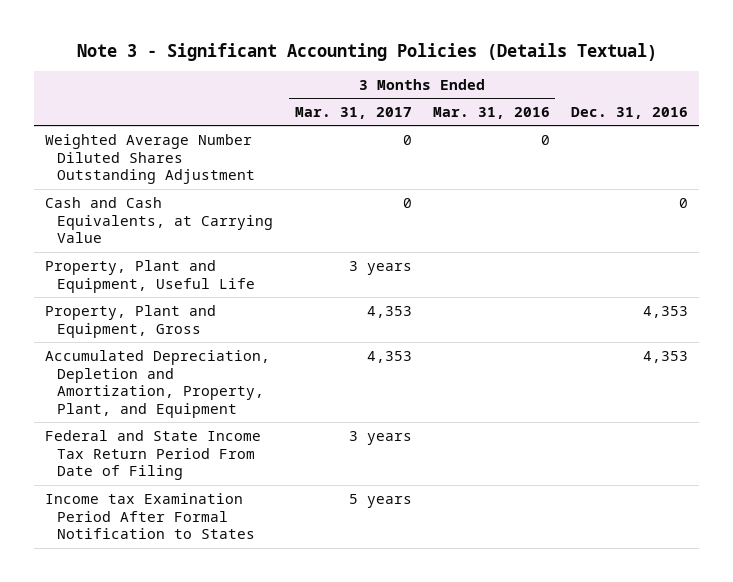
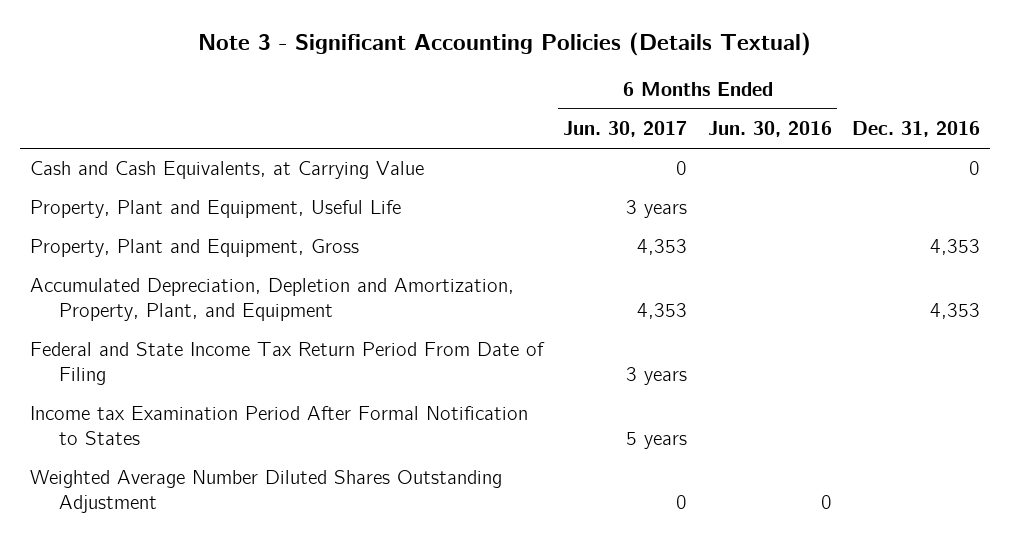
- | 3 Months Ended Mar. 31, 2017 | 3 Months Ended Mar. 31, 2016 | Dec. 31, 2016
+ | 6 Months Ended Jun. 30, 2017 | 6 Months Ended Jun. 30, 2016 | Dec. 31, 2016
moved down: Weighted Average Number Diluted Shares Outstanding Adjustment | 0 | 0 |

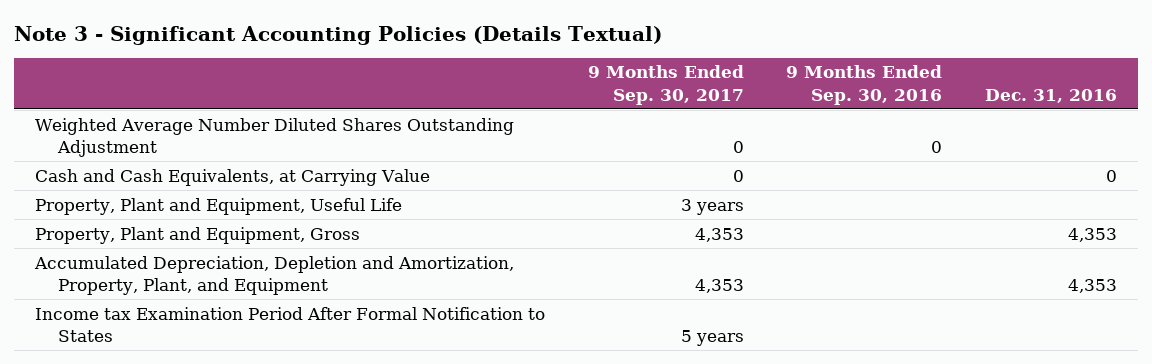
- | 6 Months Ended Jun. 30, 2017 | 6 Months Ended Jun. 30, 2016 | Dec. 31, 2016
+ | 9 Months Ended Sep. 30, 2017 | 9 Months Ended Sep. 30, 2016 | Dec. 31, 2016
moved up: Weighted Average Number Diluted Shares Outstanding Adjustment | 0 | 0 |
- Federal and State Income Tax Return Period From Date of Filing | 3 years | |

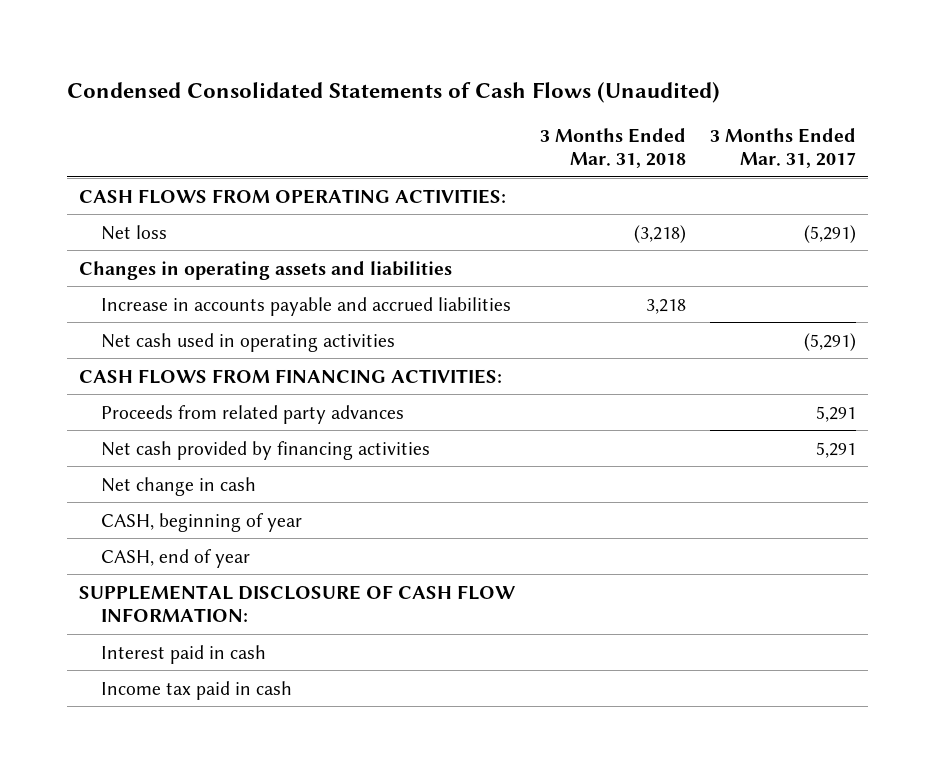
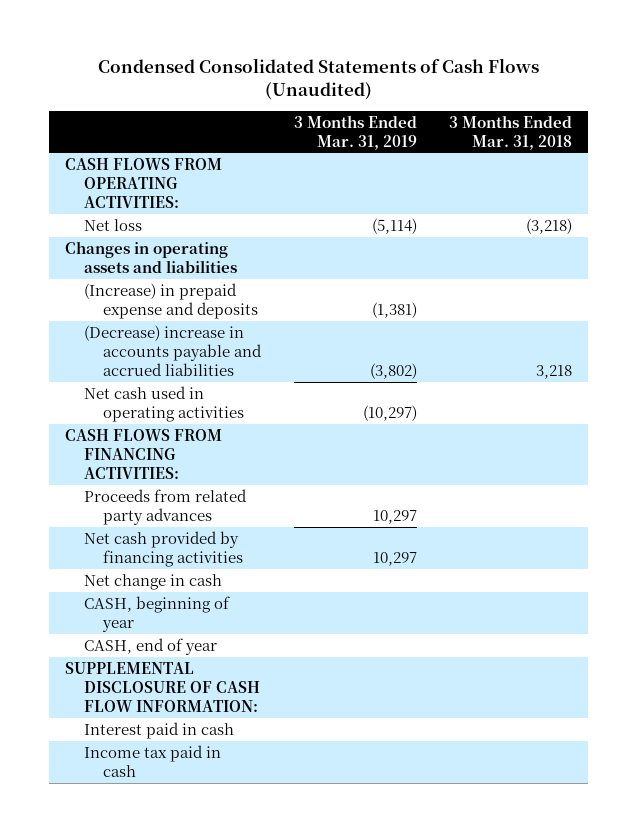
- | 3 Months Ended Mar. 31, 2018 | 3 Months Ended Mar. 31, 2017
+ | 3 Months Ended Mar. 31, 2019 | 3 Months Ended Mar. 31, 2018
- Increase in accounts payable and accrued liabilities | 3,218 |
+ (Increase) in prepaid expense and deposits | (1,381) |
+ (Decrease) increase in accounts payable and accrued liabilities | (3,802) | 3,218

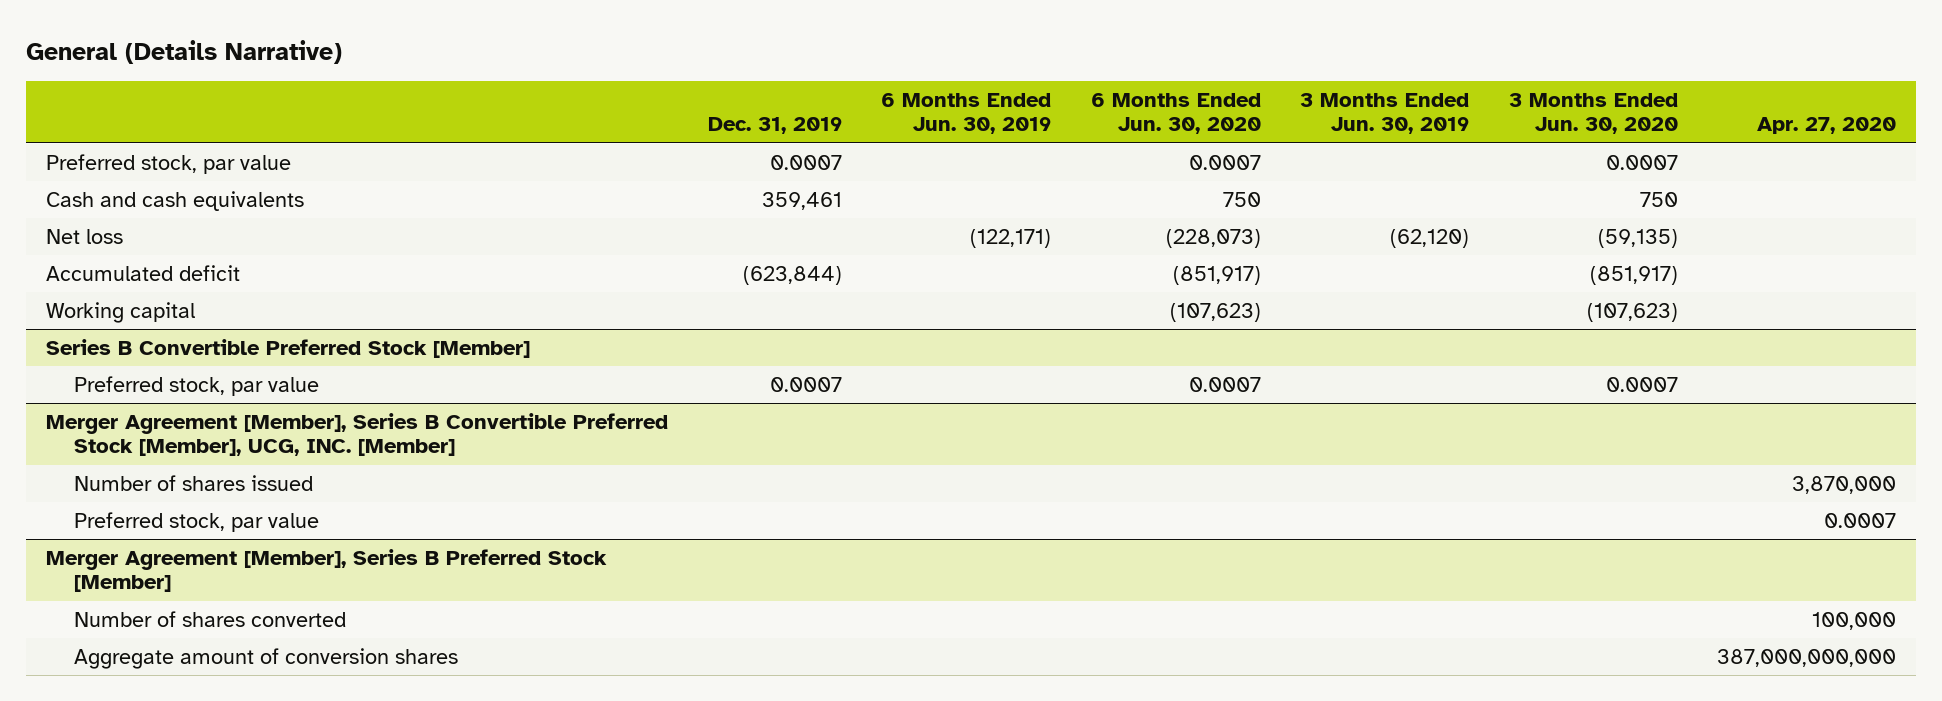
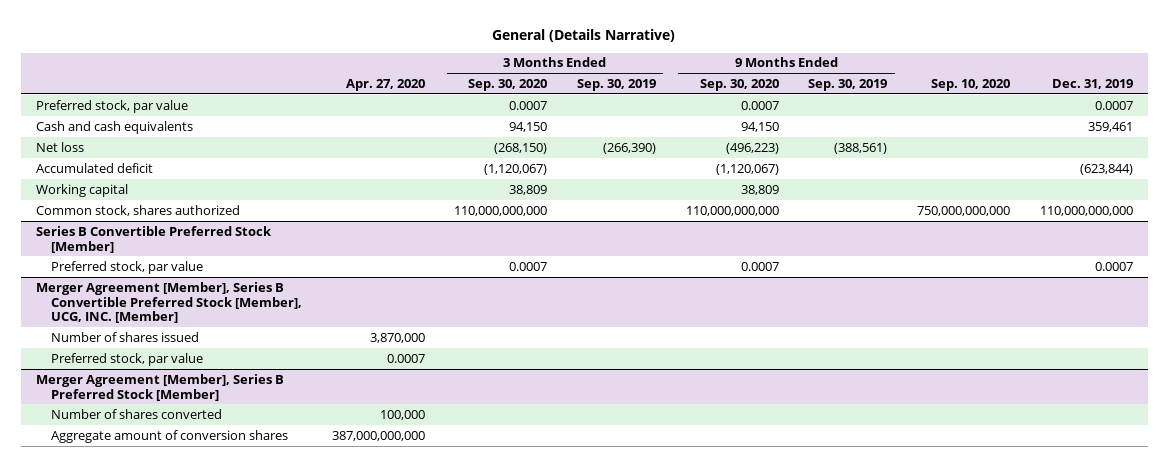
- | Dec. 31, 2019 | 6 Months Ended Jun. 30, 2019 | 6 Months Ended Jun. 30, 2020 | 3 Months Ended Jun. 30, 2019 | 3 Months Ended Jun. 30, 2020 | Apr. 27, 2020
+ | Apr. 27, 2020 | 3 Months Ended Sep. 30, 2020 | 3 Months Ended Sep. 30, 2019 | 9 Months Ended Sep. 30, 2020 | 9 Months Ended Sep. 30, 2019 | Sep. 10, 2020 | Dec. 31, 2019
+ Common stock, shares authorized | | 110,000,000,000 | | 110,000,000,000 | | 750,000,000,000 | 110,000,000,000

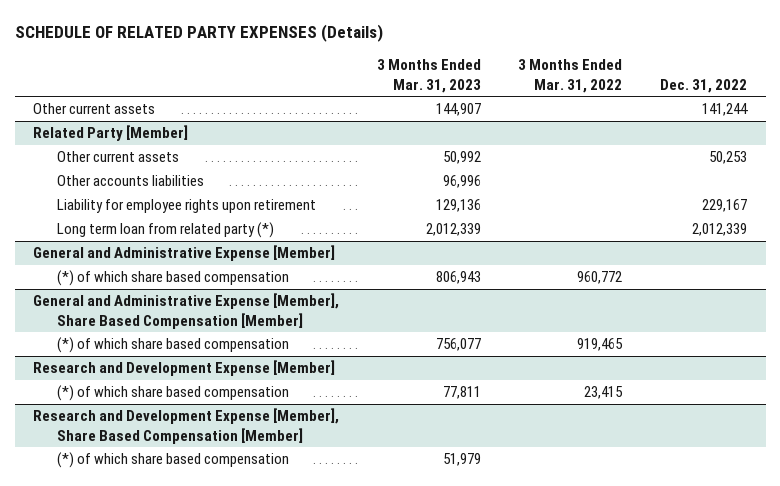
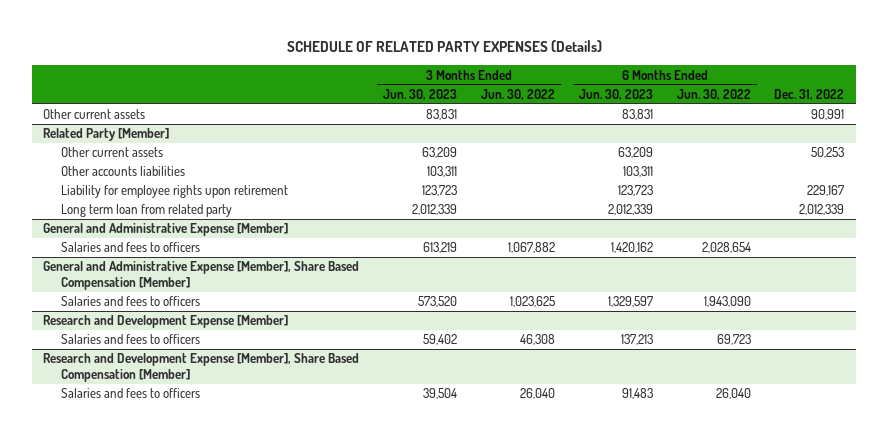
- | 3 Months Ended Mar. 31, 2023 | 3 Months Ended Mar. 31, 2022 | Dec. 31, 2022
+ | 3 Months Ended Jun. 30, 2023 | 3 Months Ended Jun. 30, 2022 | 6 Months Ended Jun. 30, 2023 | 6 Months Ended Jun. 30, 2022 | Dec. 31, 2022
- Other current assets | 144,907 | | 141,244
+ Other current assets | 83,831 | | 83,831 | | 90,991
@ Related Party [Member]
- Long term loan from related party (*) | 2,012,339 | | 2,012,339
+ Long term loan from related party | 2,012,339 | | 2,012,339 | | 2,012,339
@ General and Administrative Expense [Member]
- (*) of which share based compensation | 806,943 | 960,772 |
+ Salaries and fees to officers | 613,219 | 1,067,882 | 1,420,162 | 2,028,654 |
@ General and Administrative Expense [Member], Share Based Compensation [Member]
- (*) of which share based compensation | 756,077 | 919,465 |
+ Salaries and fees to officers | 573,520 | 1,023,625 | 1,329,597 | 1,943,090 |
@ Research and Development Expense [Member]
- (*) of which share based compensation | 77,811 | 23,415 |
+ Salaries and fees to officers | 59,402 | 46,308 | 137,213 | 69,723 |
@ Research and Development Expense [Member], Share Based Compensation [Member]
- (*) of which share based compensation | 51,979 | |
+ Salaries and fees to officers | 39,504 | 26,040 | 91,483 | 26,040 |

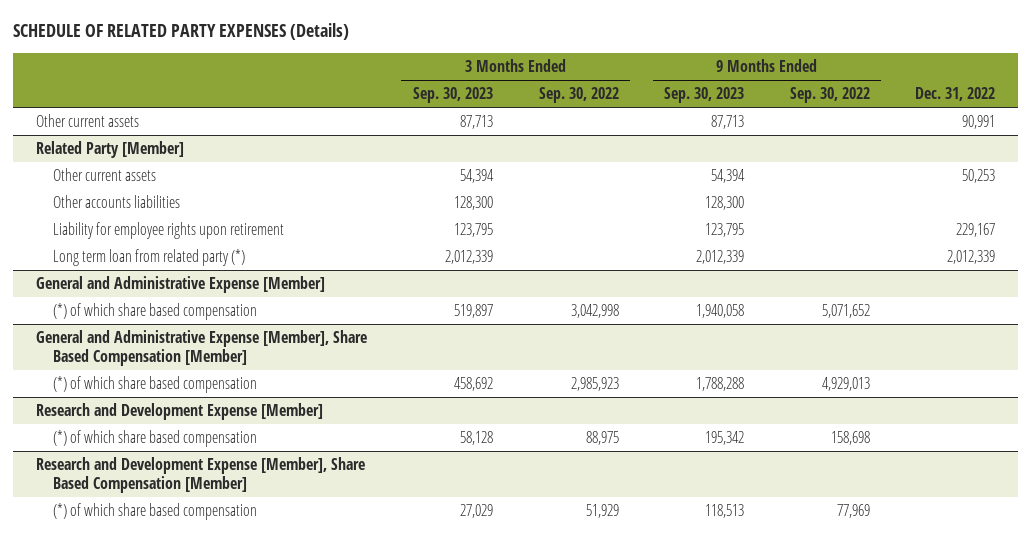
- | 3 Months Ended Jun. 30, 2023 | 3 Months Ended Jun. 30, 2022 | 6 Months Ended Jun. 30, 2023 | 6 Months Ended Jun. 30, 2022 | Dec. 31, 2022
+ | 3 Months Ended Sep. 30, 2023 | 3 Months Ended Sep. 30, 2022 | 9 Months Ended Sep. 30, 2023 | 9 Months Ended Sep. 30, 2022 | Dec. 31, 2022
@ Related Party [Member]
- Long term loan from related party | 2,012,339 | | 2,012,339 | | 2,012,339
+ Long term loan from related party (*) | 2,012,339 | | 2,012,339 | | 2,012,339
@ General and Administrative Expense [Member]
- Salaries and fees to officers | 613,219 | 1,067,882 | 1,420,162 | 2,028,654 |
+ (*) of which share based compensation | 519,897 | 3,042,998 | 1,940,058 | 5,071,652 |
@ General and Administrative Expense [Member], Share Based Compensation [Member]
- Salaries and fees to officers | 573,520 | 1,023,625 | 1,329,597 | 1,943,090 |
+ (*) of which share based compensation | 458,692 | 2,985,923 | 1,788,288 | 4,929,013 |
@ Research and Development Expense [Member]
- Salaries and fees to officers | 59,402 | 46,308 | 137,213 | 69,723 |
+ (*) of which share based compensation | 58,128 | 88,975 | 195,342 | 158,698 |
@ Research and Development Expense [Member], Share Based Compensation [Member]
- Salaries and fees to officers | 39,504 | 26,040 | 91,483 | 26,040 |
+ (*) of which share based compensation | 27,029 | 51,929 | 118,513 | 77,969 |

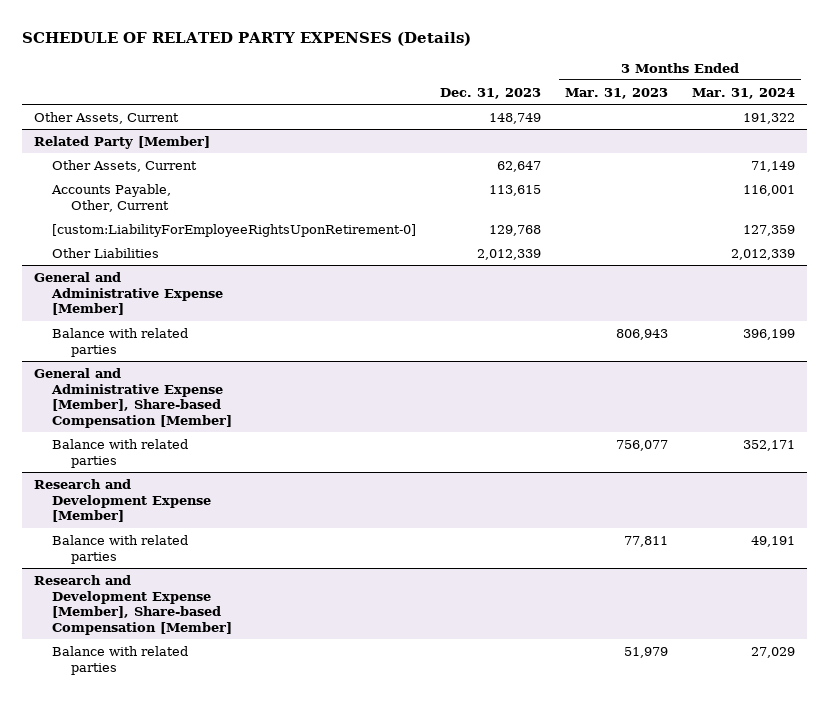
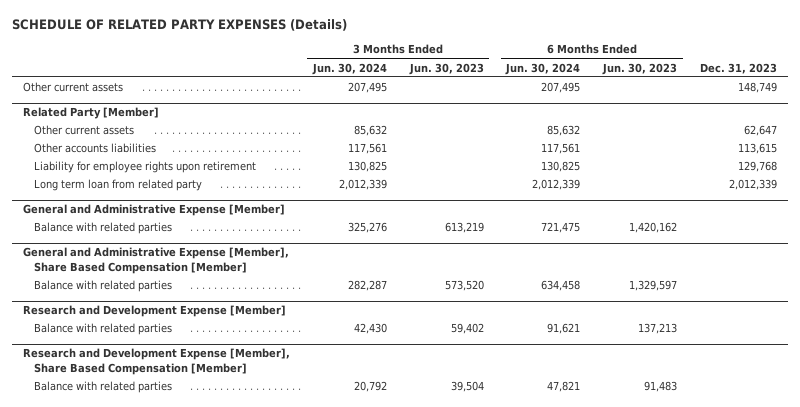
- | Dec. 31, 2023 | 3 Months Ended Mar. 31, 2023 | 3 Months Ended Mar. 31, 2024
+ | 3 Months Ended Jun. 30, 2024 | 3 Months Ended Jun. 30, 2023 | 6 Months Ended Jun. 30, 2024 | 6 Months Ended Jun. 30, 2023 | Dec. 31, 2023
- Other Assets, Current | 148,749 | | 191,322
+ Other current assets | 207,495 | | 207,495 | | 148,749
@ Related Party [Member]
- Other Assets, Current | 62,647 | | 71,149
- Accounts Payable, Other, Current | 113,615 | | 116,001
- [custom:LiabilityForEmployeeRightsUponRetirement-0] | 129,768 | | 127,359
- Other Liabilities | 2,012,339 | | 2,012,339
+ Other current assets | 85,632 | | 85,632 | | 62,647
+ Other accounts liabilities | 117,561 | | 117,561 | | 113,615
+ Liability for employee rights upon retirement | 130,825 | | 130,825 | | 129,768
+ Long term loan from related party | 2,012,339 | | 2,012,339 | | 2,012,339
- General and Administrative Expense [Member], Share-based Compensation [Member]
+ General and Administrative Expense [Member], Share Based Compensation [Member]
- Research and Development Expense [Member], Share-based Compensation [Member]
+ Research and Development Expense [Member], Share Based Compensation [Member]

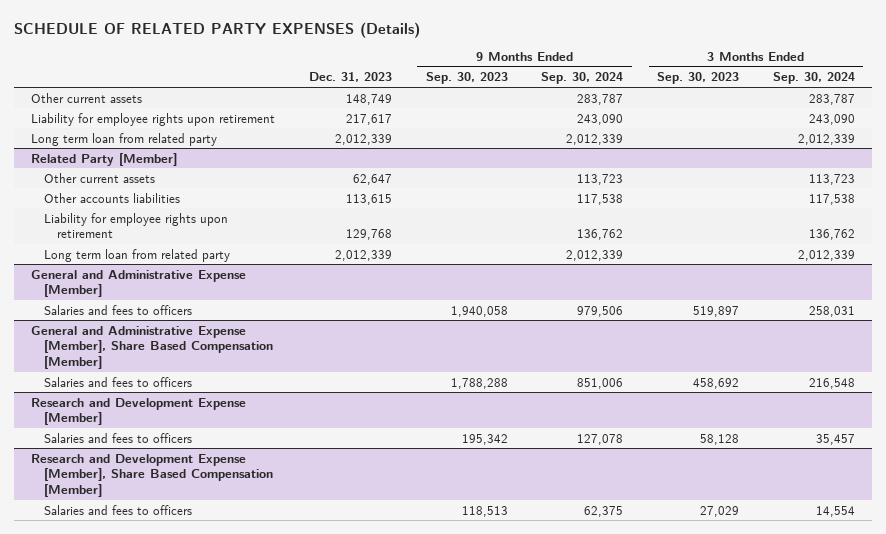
- | 3 Months Ended Jun. 30, 2024 | 3 Months Ended Jun. 30, 2023 | 6 Months Ended Jun. 30, 2024 | 6 Months Ended Jun. 30, 2023 | Dec. 31, 2023
+ | Dec. 31, 2023 | 9 Months Ended Sep. 30, 2023 | 9 Months Ended Sep. 30, 2024 | 3 Months Ended Sep. 30, 2023 | 3 Months Ended Sep. 30, 2024
+ Liability for employee rights upon retirement | 217,617 | | 243,090 | | 243,090
+ Long term loan from related party | 2,012,339 | | 2,012,339 | | 2,012,339
@ General and Administrative Expense [Member]
- Balance with related parties | 325,276 | 613,219 | 721,475 | 1,420,162 |
+ Salaries and fees to officers | | 1,940,058 | 979,506 | 519,897 | 258,031
@ General and Administrative Expense [Member], Share Based Compensation [Member]
- Balance with related parties | 282,287 | 573,520 | 634,458 | 1,329,597 |
+ Salaries and fees to officers | | 1,788,288 | 851,006 | 458,692 | 216,548
@ Research and Development Expense [Member]
- Balance with related parties | 42,430 | 59,402 | 91,621 | 137,213 |
+ Salaries and fees to officers | | 195,342 | 127,078 | 58,128 | 35,457
@ Research and Development Expense [Member], Share Based Compensation [Member]
- Balance with related parties | 20,792 | 39,504 | 47,821 | 91,483 |
+ Salaries and fees to officers | | 118,513 | 62,375 | 27,029 | 14,554

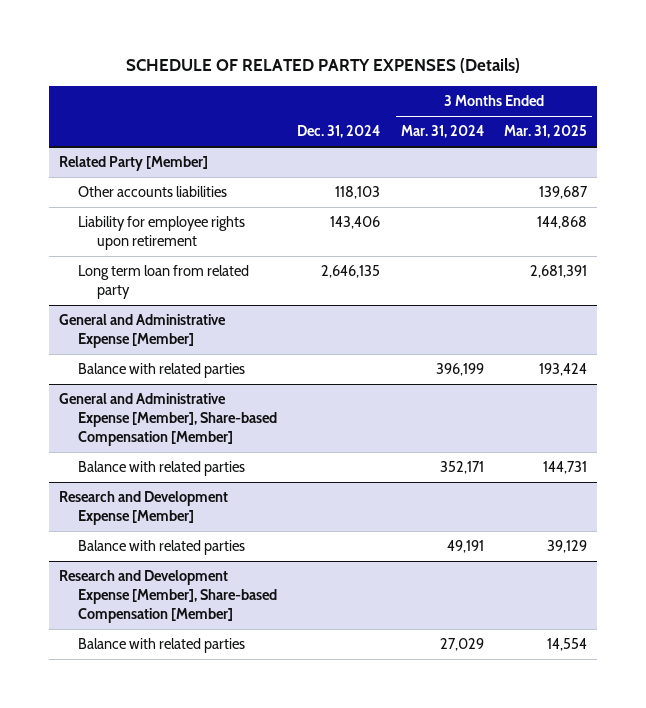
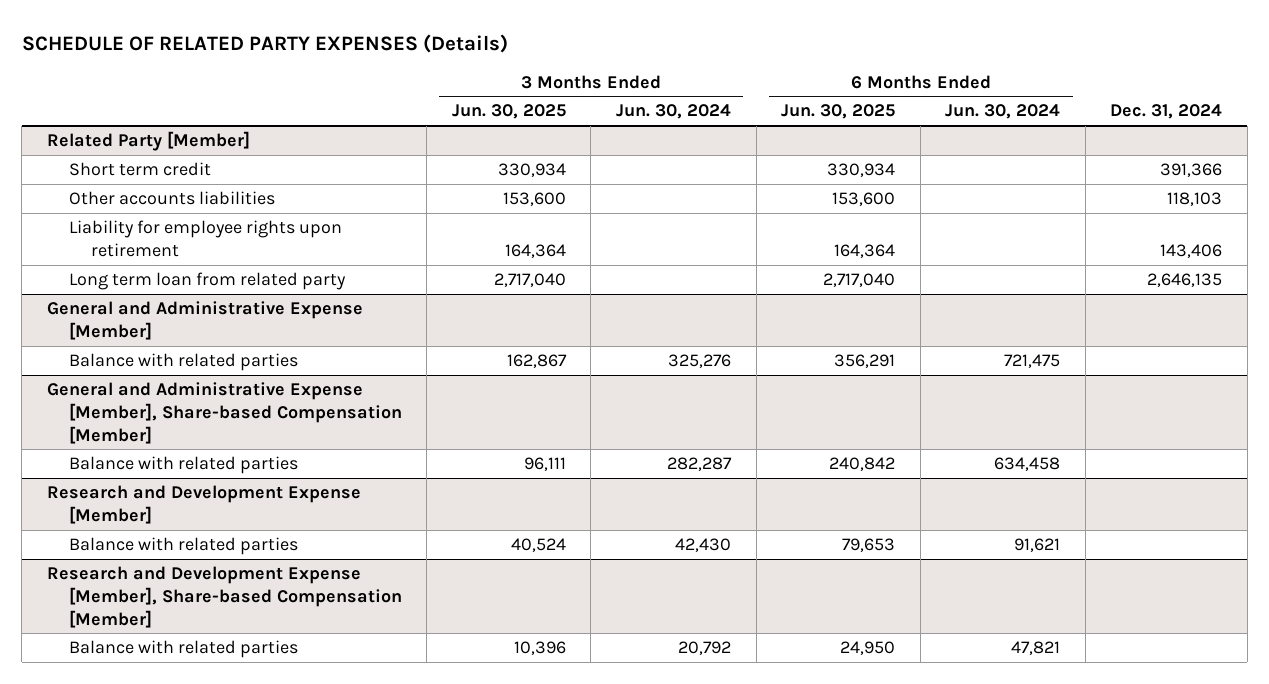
- | Dec. 31, 2024 | 3 Months Ended Mar. 31, 2024 | 3 Months Ended Mar. 31, 2025
+ | 3 Months Ended Jun. 30, 2025 | 3 Months Ended Jun. 30, 2024 | 6 Months Ended Jun. 30, 2025 | 6 Months Ended Jun. 30, 2024 | Dec. 31, 2024
@ Related Party [Member]
+ Short term credit | 330,934 | | 330,934 | | 391,366

